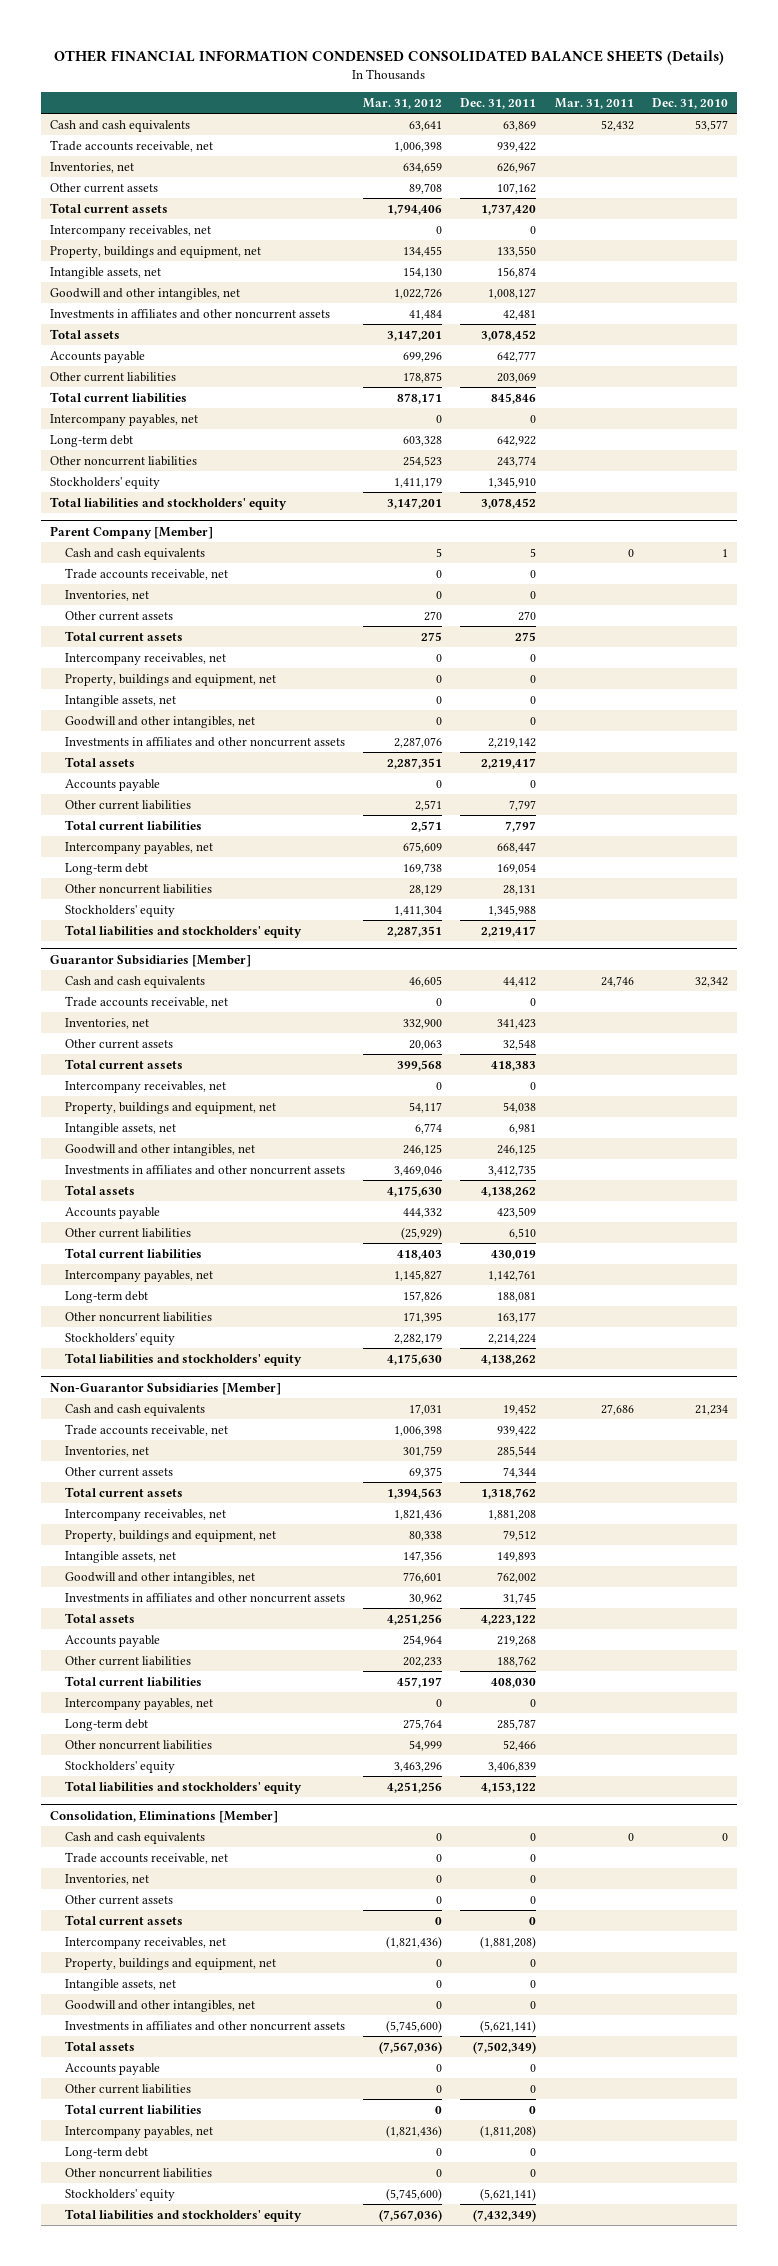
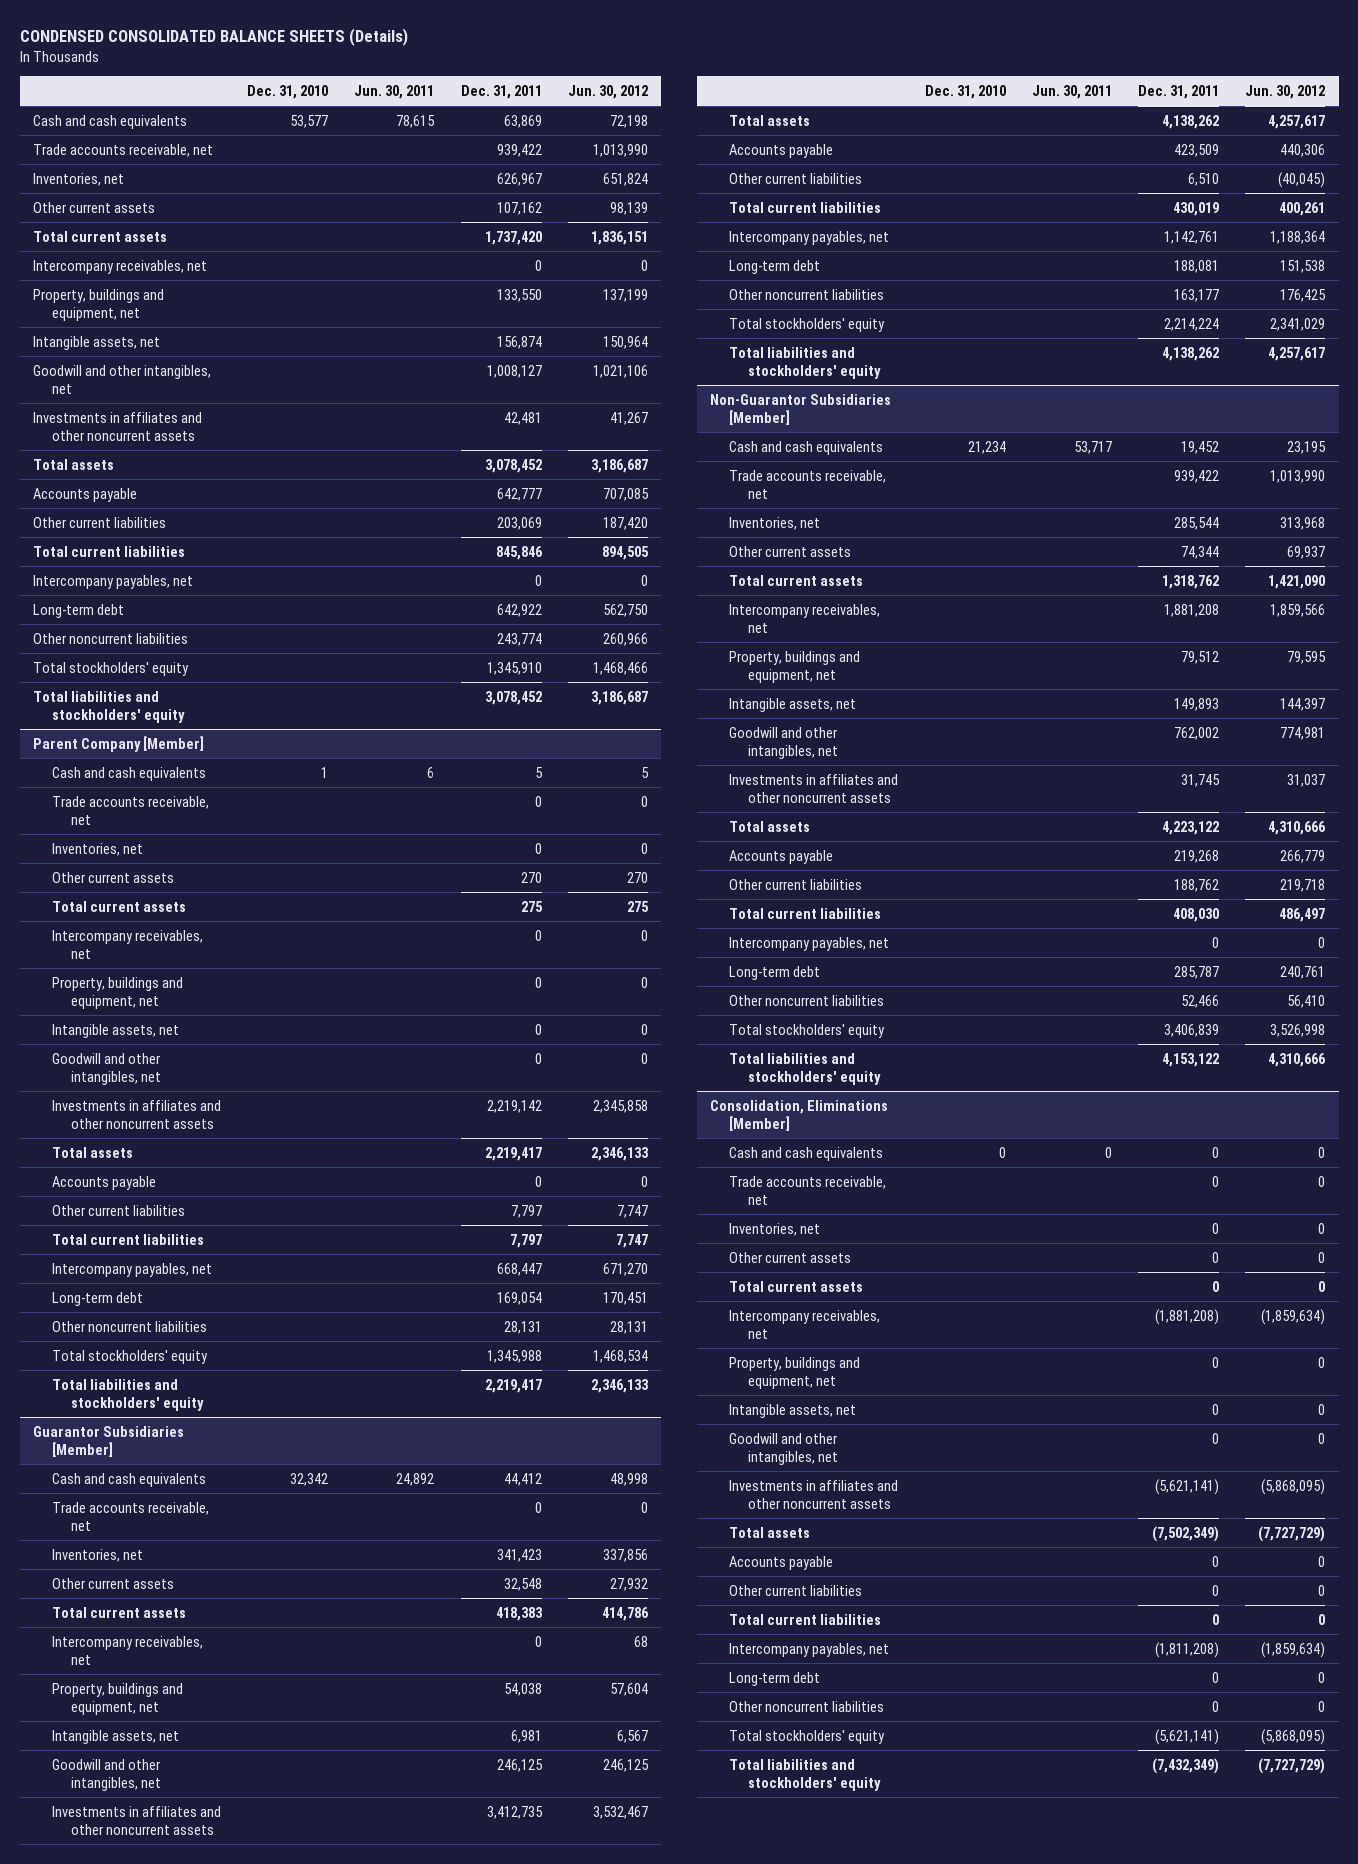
- OTHER FINANCIAL INFORMATION CONDENSED CONSOLIDATED BALANCE SHEETS (Details)
+ CONDENSED CONSOLIDATED BALANCE SHEETS (Details)
- | Mar. 31, 2012 | Dec. 31, 2011 | Mar. 31, 2011 | Dec. 31, 2010
+ | Dec. 31, 2010 | Jun. 30, 2011 | Dec. 31, 2011 | Jun. 30, 2012
- Stockholders' equity | 1,411,179 | 1,345,910 | |
+ Total stockholders' equity | | | 1,345,910 | 1,468,466
@ Parent Company [Member]
- Stockholders' equity | 1,411,304 | 1,345,988 | |
+ Total stockholders' equity | | | 1,345,988 | 1,468,534
@ Guarantor Subsidiaries [Member]
- Stockholders' equity | 2,282,179 | 2,214,224 | |
+ Total stockholders' equity | | | 2,214,224 | 2,341,029
@ Non-Guarantor Subsidiaries [Member]
- Stockholders' equity | 3,463,296 | 3,406,839 | |
+ Total stockholders' equity | | | 3,406,839 | 3,526,998
@ Consolidation, Eliminations [Member]
- Stockholders' equity | (5,745,600) | (5,621,141) | |
+ Total stockholders' equity | | | (5,621,141) | (5,868,095)

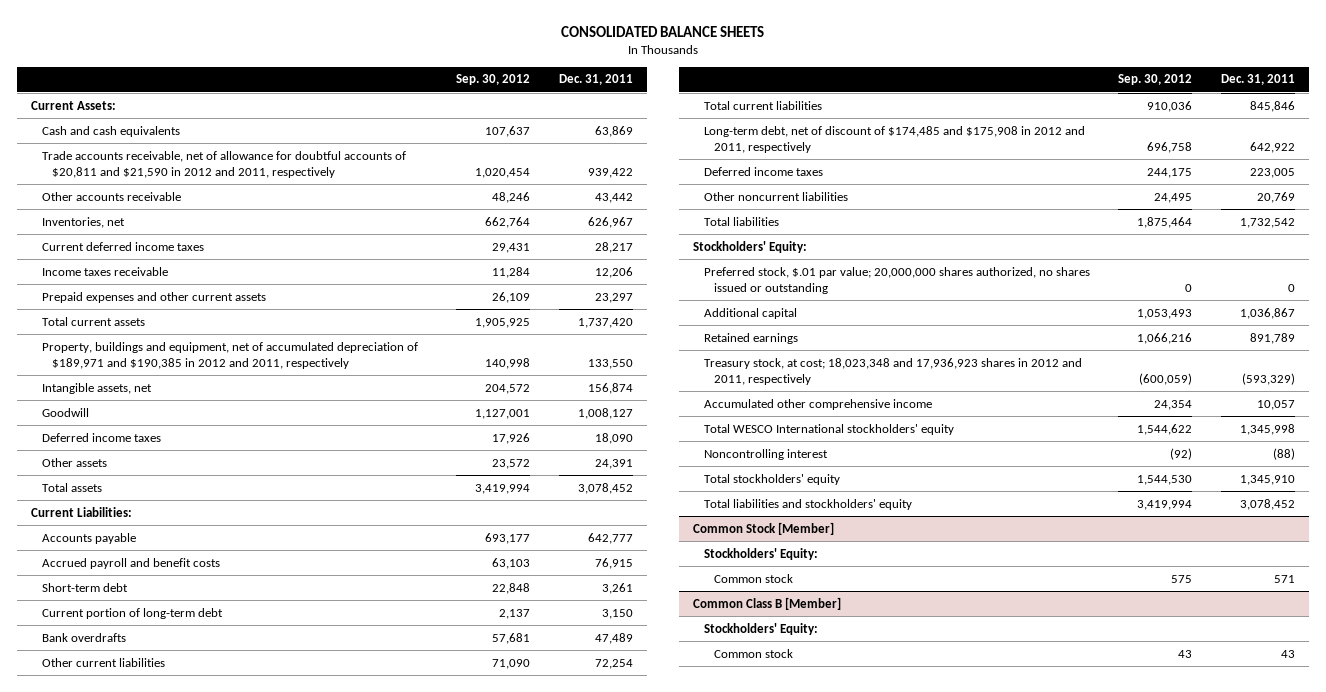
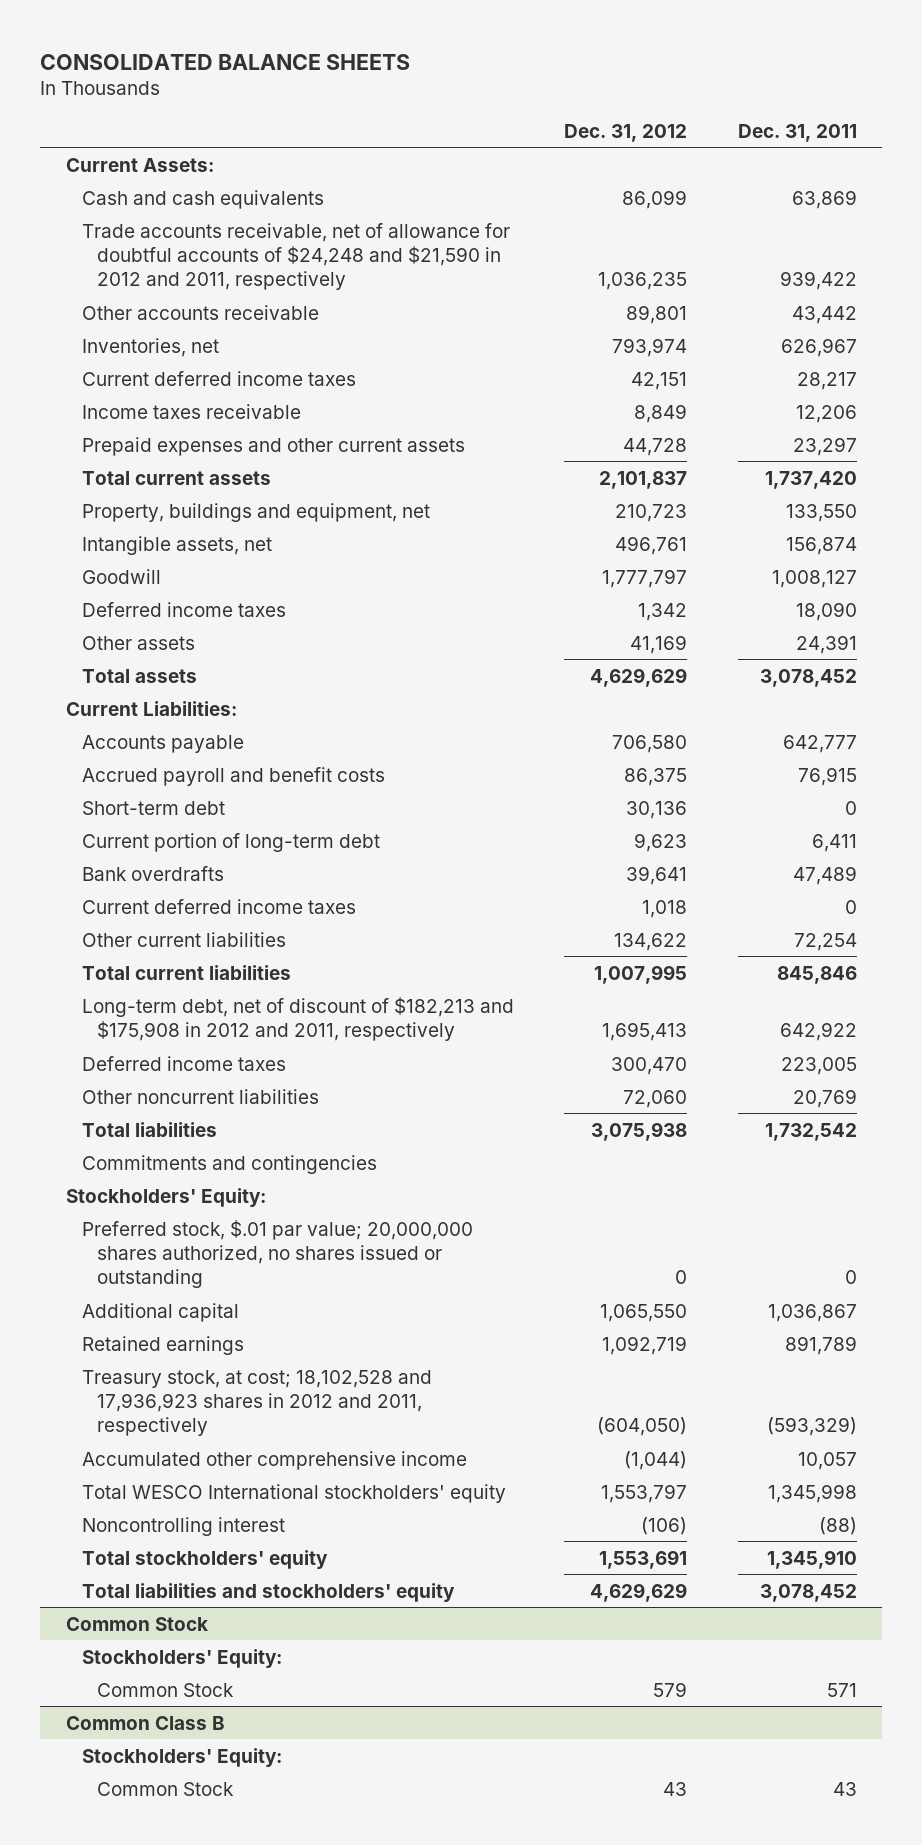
- | Sep. 30, 2012 | Dec. 31, 2011
+ | Dec. 31, 2012 | Dec. 31, 2011
- Trade accounts receivable, net of allowance for doubtful accounts of $20,811 and $21,590 in 2012 and 2011, respectively | 1,020,454 | 939,422
+ Trade accounts receivable, net of allowance for doubtful accounts of $24,248 and $21,590 in 2012 and 2011, respectively | 1,036,235 | 939,422
- Property, buildings and equipment, net of accumulated depreciation of $189,971 and $190,385 in 2012 and 2011, respectively | 140,998 | 133,550
+ Property, buildings and equipment, net | 210,723 | 133,550
- Short-term debt | 22,848 | 3,261
- Current portion of long-term debt | 2,137 | 3,150
+ Short-term debt | 30,136 | 0
+ Current portion of long-term debt | 9,623 | 6,411
+ Current deferred income taxes | 1,018 | 0
- Long-term debt, net of discount of $174,485 and $175,908 in 2012 and 2011, respectively | 696,758 | 642,922
+ Long-term debt, net of discount of $182,213 and $175,908 in 2012 and 2011, respectively | 1,695,413 | 642,922
+ Commitments and contingencies
- Treasury stock, at cost; 18,023,348 and 17,936,923 shares in 2012 and 2011, respectively | (600,059) | (593,329)
+ Treasury stock, at cost; 18,102,528 and 17,936,923 shares in 2012 and 2011, respectively | (604,050) | (593,329)
- Common Stock [Member]
+ Common Stock
- Common stock | 575 | 571
- Common Class B [Member]
+ Common Stock | 579 | 571
+ Common Class B
- Common stock | 43 | 43
+ Common Stock | 43 | 43

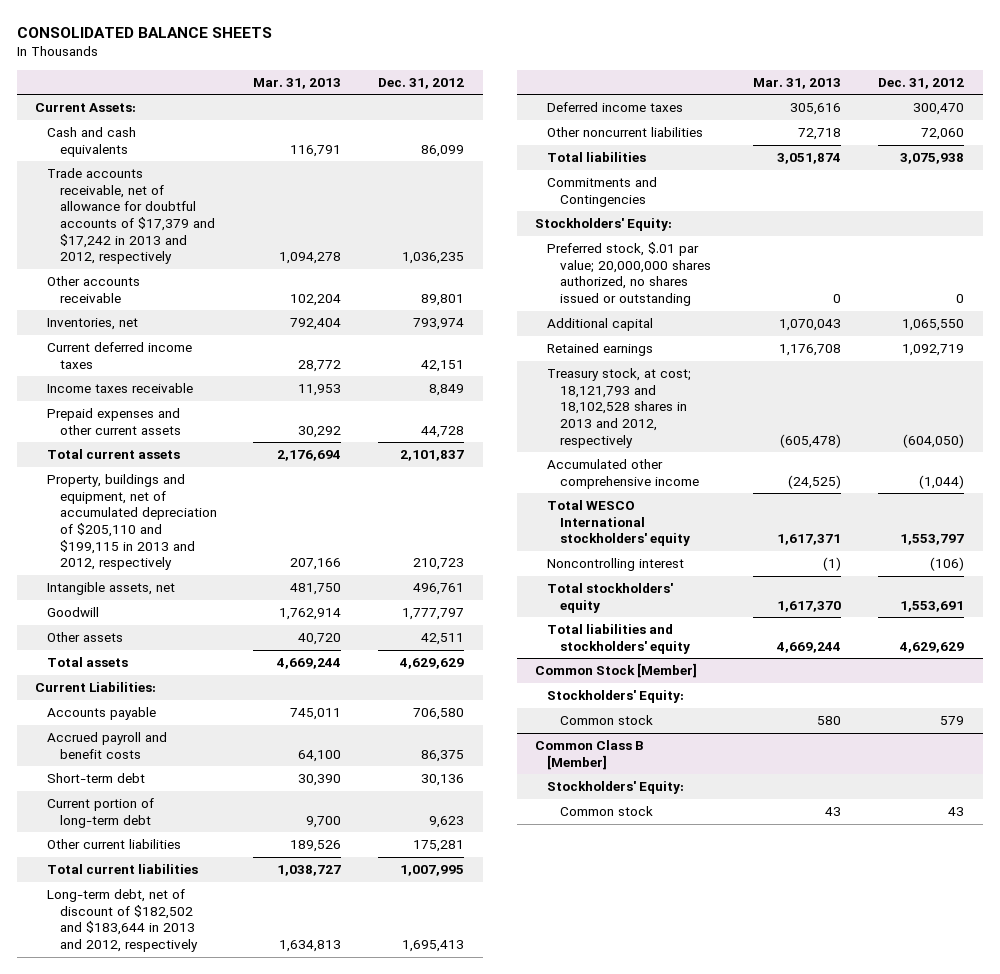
- | Dec. 31, 2012 | Dec. 31, 2011
+ | Mar. 31, 2013 | Dec. 31, 2012
- Trade accounts receivable, net of allowance for doubtful accounts of $24,248 and $21,590 in 2012 and 2011, respectively | 1,036,235 | 939,422
+ Trade accounts receivable, net of allowance for doubtful accounts of $17,379 and $17,242 in 2013 and 2012, respectively | 1,094,278 | 1,036,235
- Property, buildings and equipment, net | 210,723 | 133,550
+ Property, buildings and equipment, net of accumulated depreciation of $205,110 and $199,115 in 2013 and 2012, respectively | 207,166 | 210,723
- Deferred income taxes | 1,342 | 18,090
- Other assets | 41,169 | 24,391
+ Other assets | 40,720 | 42,511
- Bank overdrafts | 39,641 | 47,489
- Current deferred income taxes | 1,018 | 0
- Other current liabilities | 134,622 | 72,254
+ Other current liabilities | 189,526 | 175,281
- Long-term debt, net of discount of $182,213 and $175,908 in 2012 and 2011, respectively | 1,695,413 | 642,922
+ Long-term debt, net of discount of $182,502 and $183,644 in 2013 and 2012, respectively | 1,634,813 | 1,695,413
- Commitments and contingencies
+ Commitments and Contingencies
- Treasury stock, at cost; 18,102,528 and 17,936,923 shares in 2012 and 2011, respectively | (604,050) | (593,329)
+ Treasury stock, at cost; 18,121,793 and 18,102,528 shares in 2013 and 2012, respectively | (605,478) | (604,050)
- Common Stock
+ Common Stock [Member]
- Common Stock | 579 | 571
- Common Class B
+ Common stock | 580 | 579
+ Common Class B [Member]
- Common Stock | 43 | 43
+ Common stock | 43 | 43

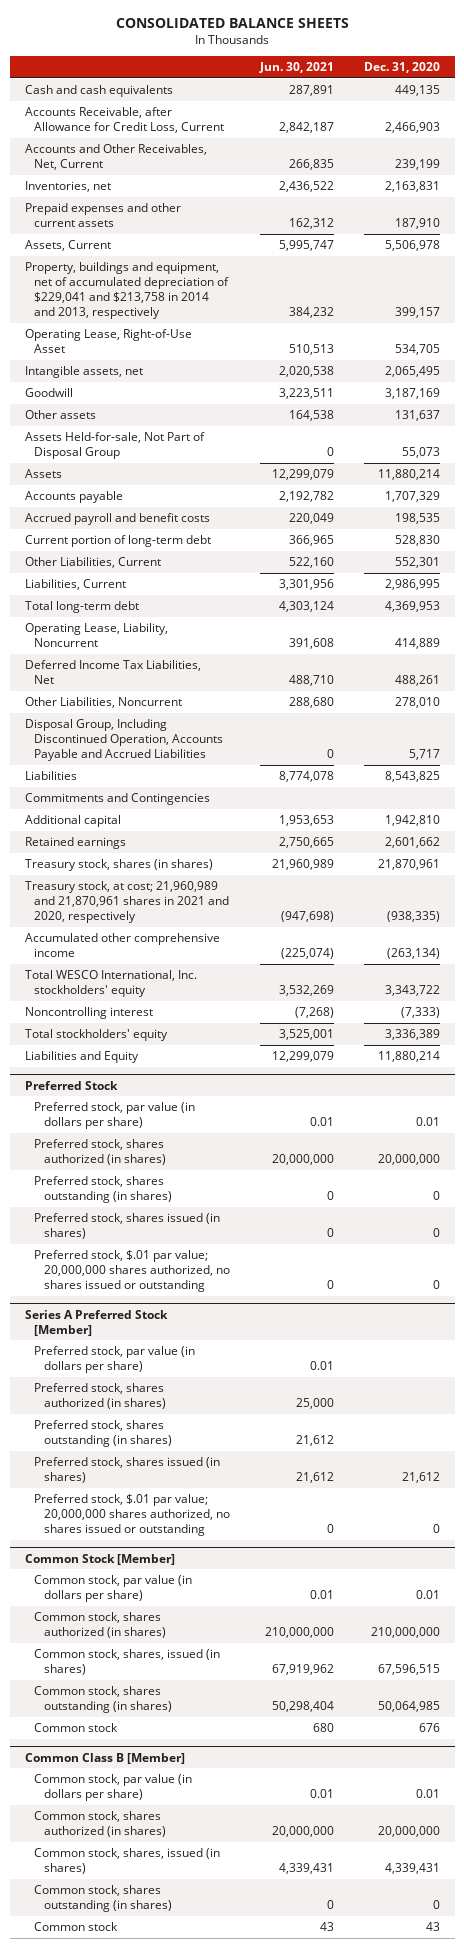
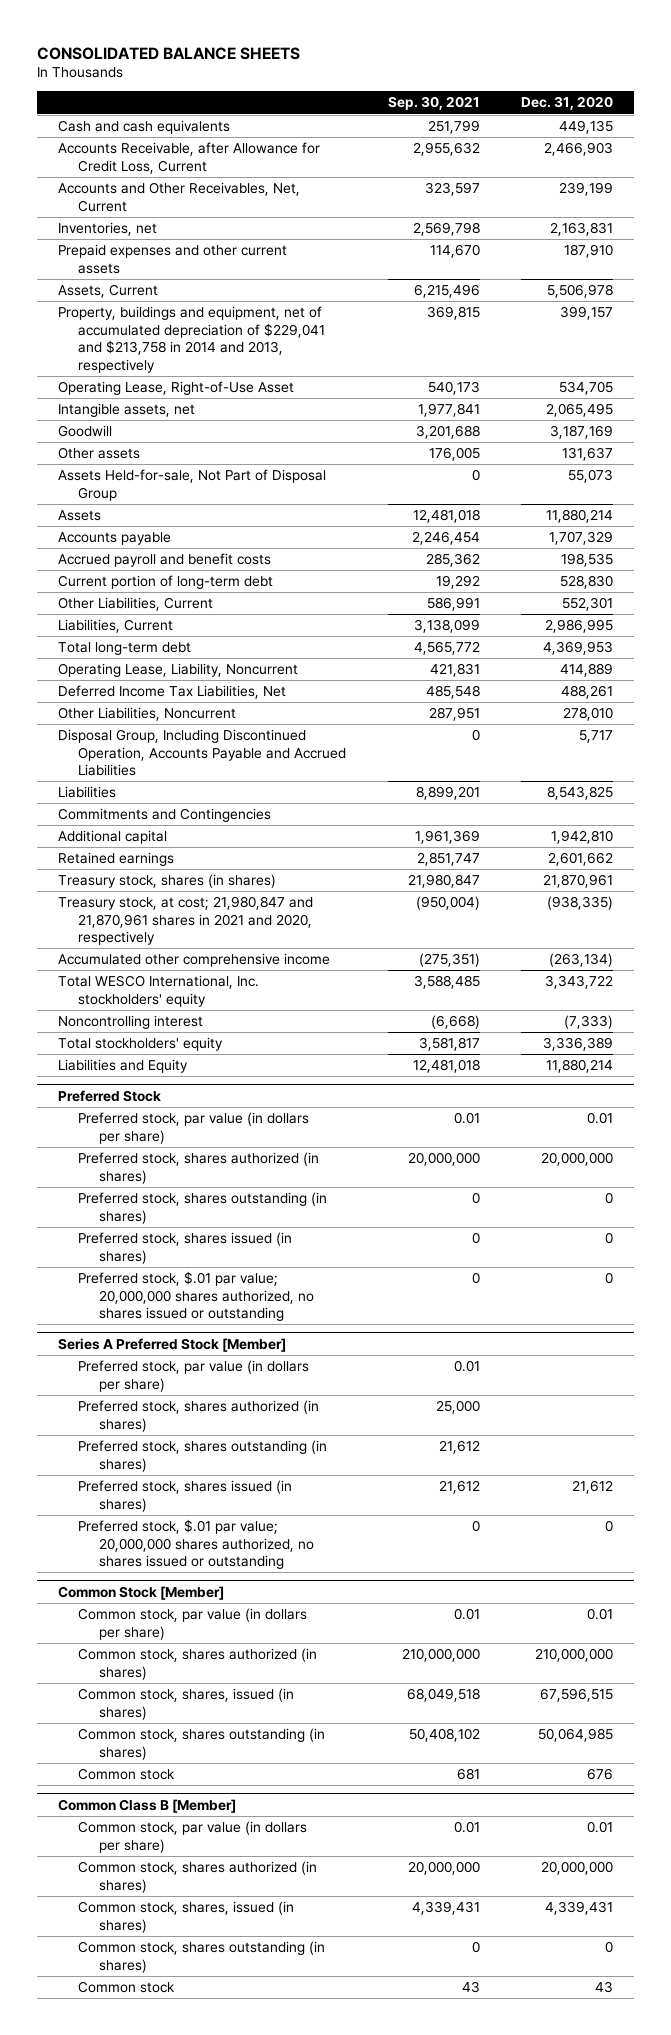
- | Jun. 30, 2021 | Dec. 31, 2020
+ | Sep. 30, 2021 | Dec. 31, 2020
- Treasury stock, at cost; 21,960,989 and 21,870,961 shares in 2021 and 2020, respectively | (947,698) | (938,335)
+ Treasury stock, at cost; 21,980,847 and 21,870,961 shares in 2021 and 2020, respectively | (950,004) | (938,335)

